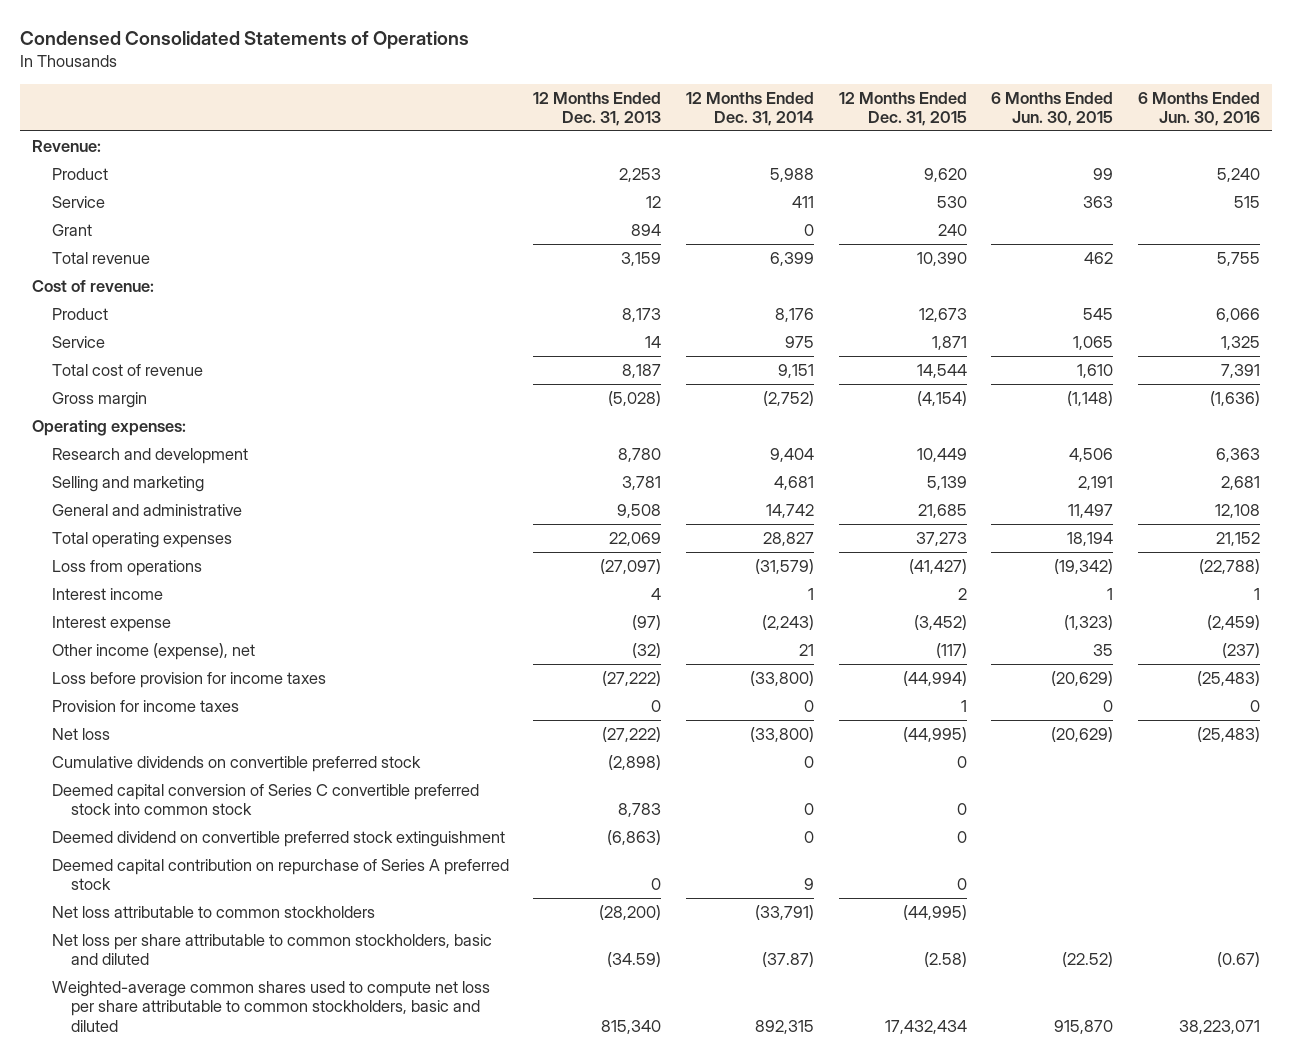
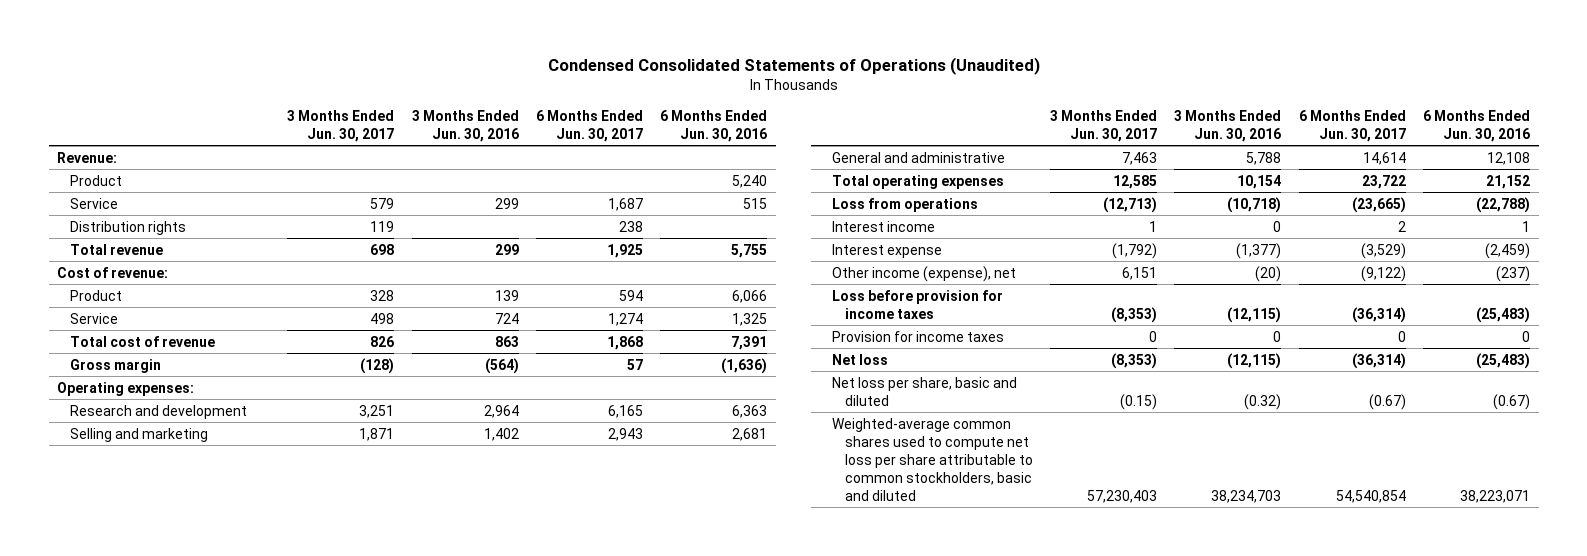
- Condensed Consolidated Statements of Operations
+ Condensed Consolidated Statements of Operations (Unaudited)
- | 12 Months Ended Dec. 31, 2013 | 12 Months Ended Dec. 31, 2014 | 12 Months Ended Dec. 31, 2015 | 6 Months Ended Jun. 30, 2015 | 6 Months Ended Jun. 30, 2016
+ | 3 Months Ended Jun. 30, 2017 | 3 Months Ended Jun. 30, 2016 | 6 Months Ended Jun. 30, 2017 | 6 Months Ended Jun. 30, 2016
- Grant | 894 | 0 | 240 | |
+ Distribution rights | 119 | | 238 |
- Cumulative dividends on convertible preferred stock | (2,898) | 0 | 0 | |
- Deemed capital conversion of Series C convertible preferred stock into common stock | 8,783 | 0 | 0 | |
- Deemed dividend on convertible preferred stock extinguishment | (6,863) | 0 | 0 | |
- Deemed capital contribution on repurchase of Series A preferred stock | 0 | 9 | 0 | |
- Net loss attributable to common stockholders | (28,200) | (33,791) | (44,995) | |
- Net loss per share attributable to common stockholders, basic and diluted | (34.59) | (37.87) | (2.58) | (22.52) | (0.67)
+ Net loss per share, basic and diluted | (0.15) | (0.32) | (0.67) | (0.67)

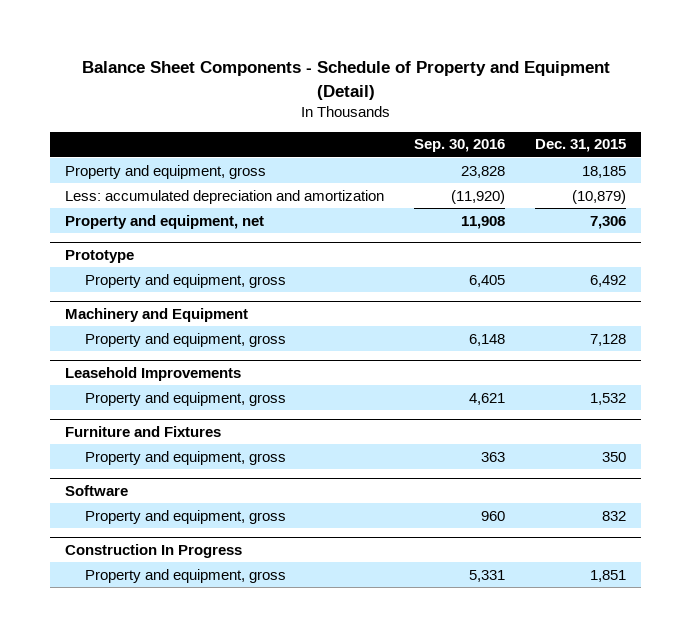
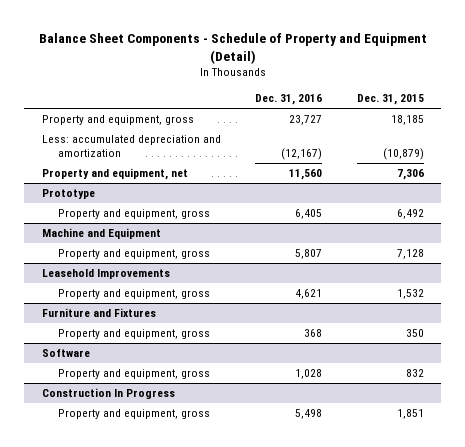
- | Sep. 30, 2016 | Dec. 31, 2015
+ | Dec. 31, 2016 | Dec. 31, 2015
- Machinery and Equipment
+ Machine and Equipment

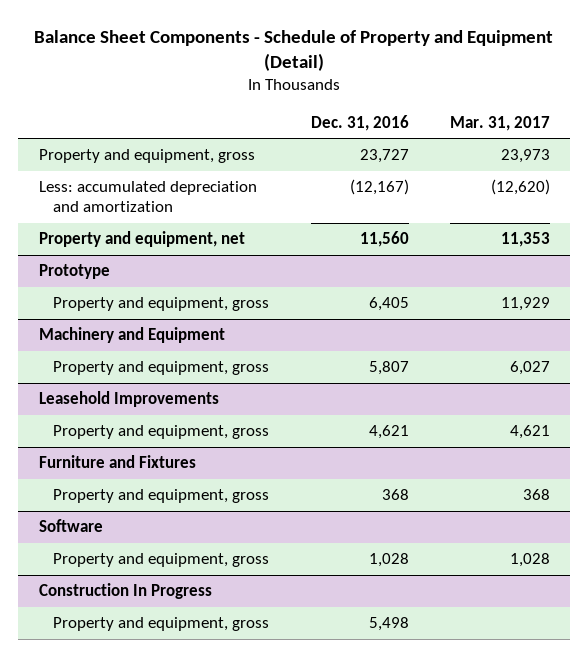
- | Dec. 31, 2016 | Dec. 31, 2015
+ | Dec. 31, 2016 | Mar. 31, 2017
- Machine and Equipment
+ Machinery and Equipment

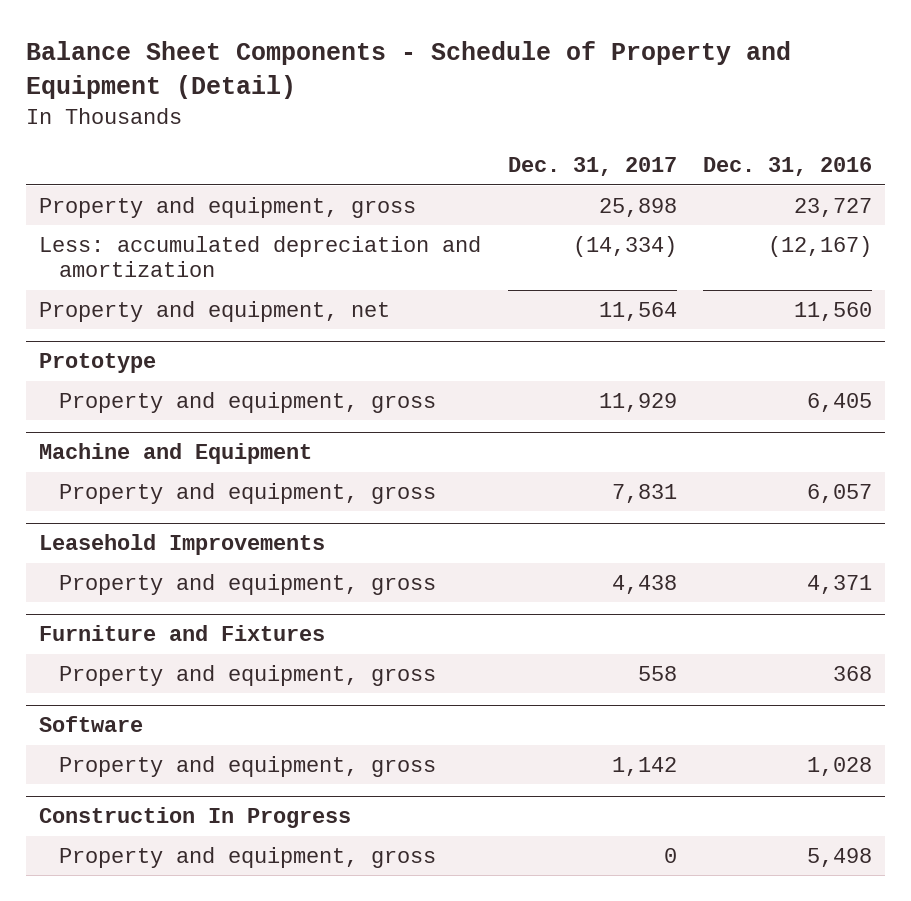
- | Dec. 31, 2016 | Mar. 31, 2017
+ | Dec. 31, 2017 | Dec. 31, 2016
- Machinery and Equipment
- Property and equipment, gross | 5,807 | 6,027
+ Machine and Equipment
+ Property and equipment, gross | 7,831 | 6,057
@ Leasehold Improvements
- Property and equipment, gross | 4,621 | 4,621
+ Property and equipment, gross | 4,438 | 4,371

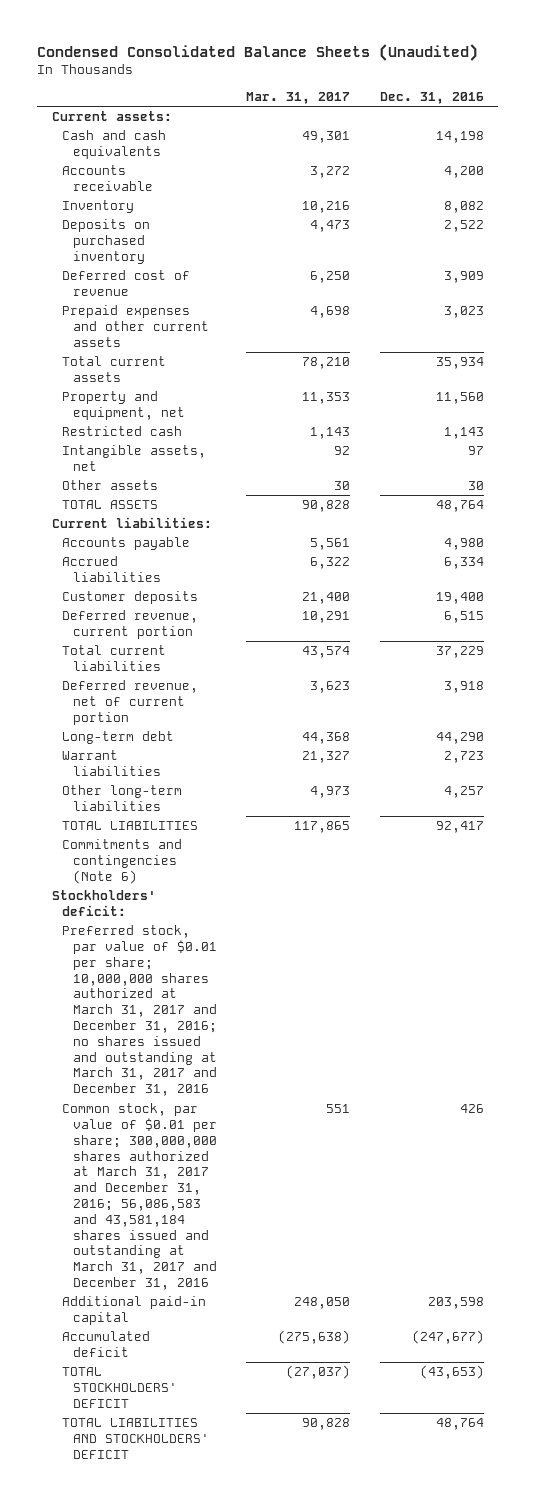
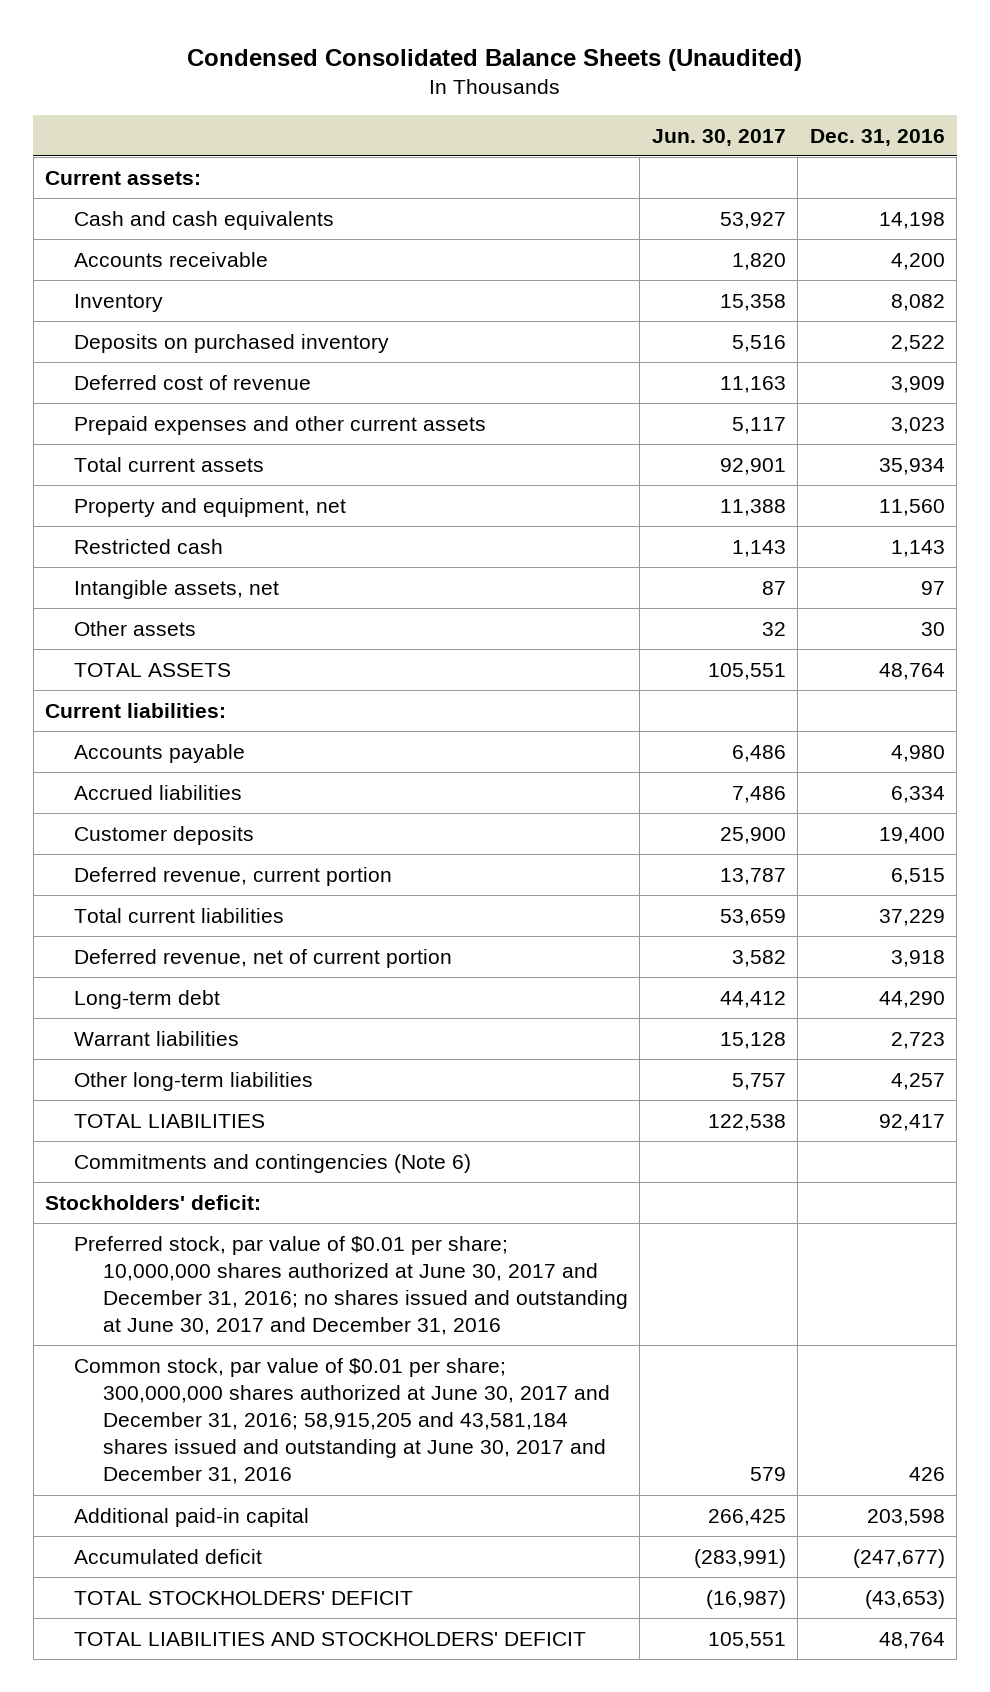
- | Mar. 31, 2017 | Dec. 31, 2016
+ | Jun. 30, 2017 | Dec. 31, 2016
- Preferred stock, par value of $0.01 per share; 10,000,000 shares authorized at March 31, 2017 and December 31, 2016; no shares issued and outstanding at March 31, 2017 and December 31, 2016
- Common stock, par value of $0.01 per share; 300,000,000 shares authorized at March 31, 2017 and December 31, 2016; 56,086,583 and 43,581,184 shares issued and outstanding at March 31, 2017 and December 31, 2016 | 551 | 426
+ Preferred stock, par value of $0.01 per share; 10,000,000 shares authorized at June 30, 2017 and December 31, 2016; no shares issued and outstanding at June 30, 2017 and December 31, 2016
+ Common stock, par value of $0.01 per share; 300,000,000 shares authorized at June 30, 2017 and December 31, 2016; 58,915,205 and 43,581,184 shares issued and outstanding at June 30, 2017 and December 31, 2016 | 579 | 426

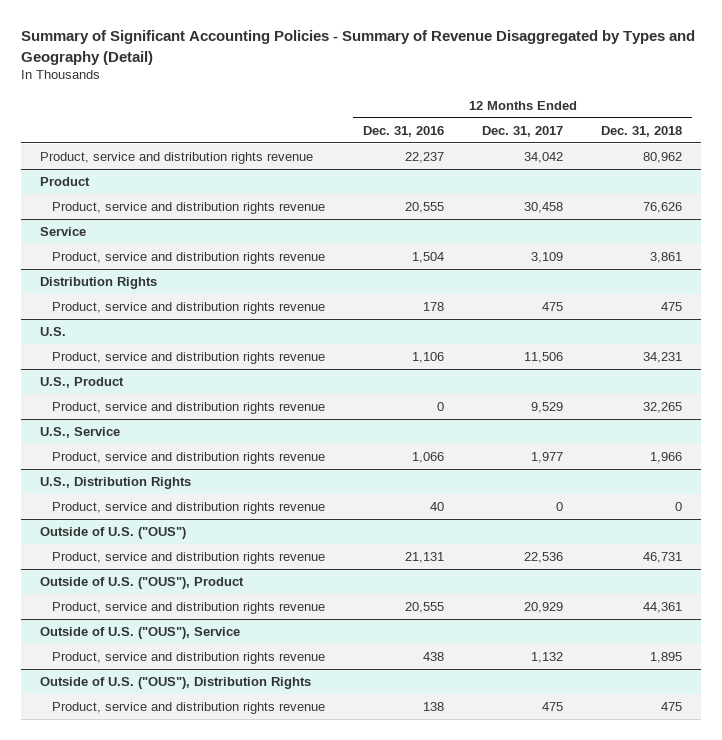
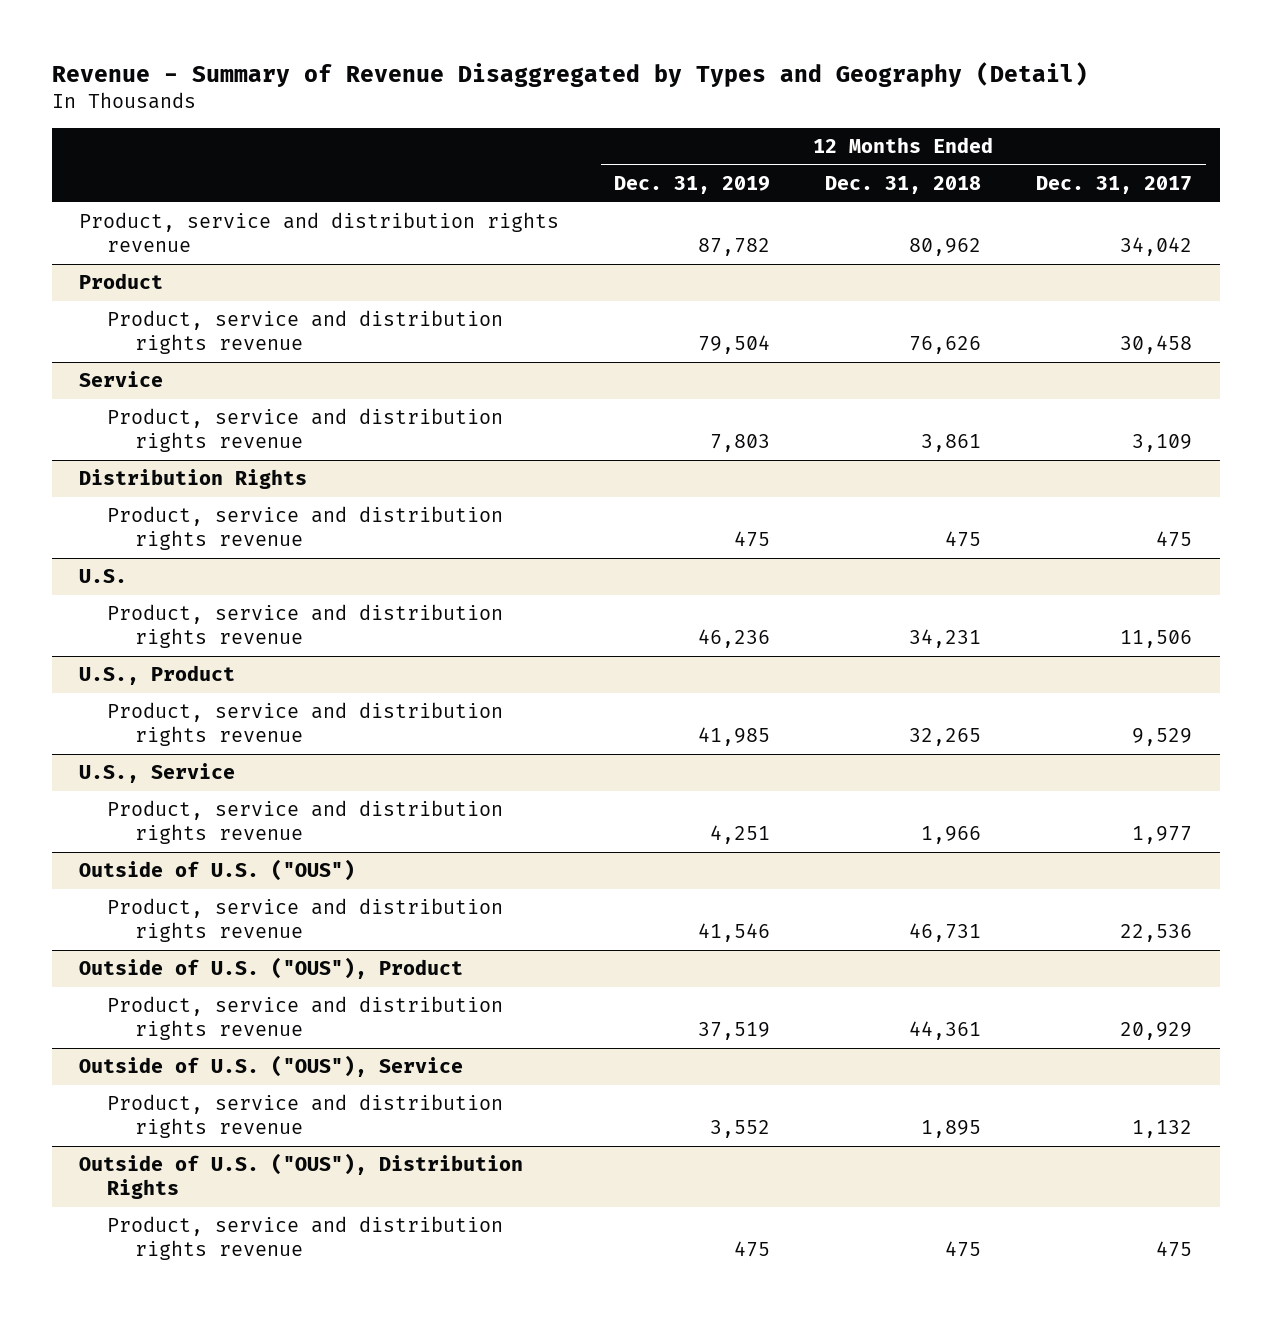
- Summary of Significant Accounting Policies - Summary of Revenue Disaggregated by Types and Geography (Detail)
+ Revenue - Summary of Revenue Disaggregated by Types and Geography (Detail)
- | 12 Months Ended Dec. 31, 2016 | 12 Months Ended Dec. 31, 2017 | 12 Months Ended Dec. 31, 2018
+ | 12 Months Ended Dec. 31, 2019 | 12 Months Ended Dec. 31, 2018 | 12 Months Ended Dec. 31, 2017
- U.S., Distribution Rights
- Product, service and distribution rights revenue | 40 | 0 | 0

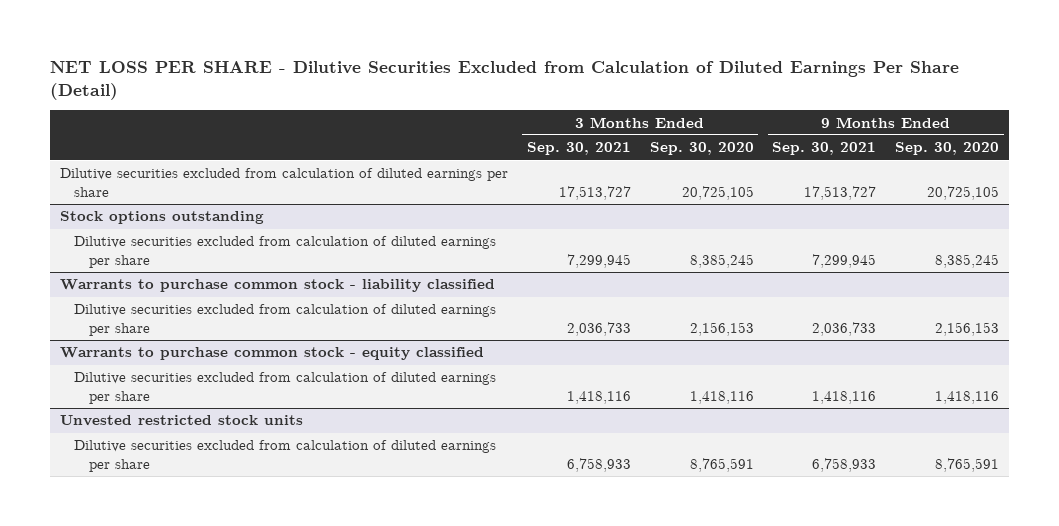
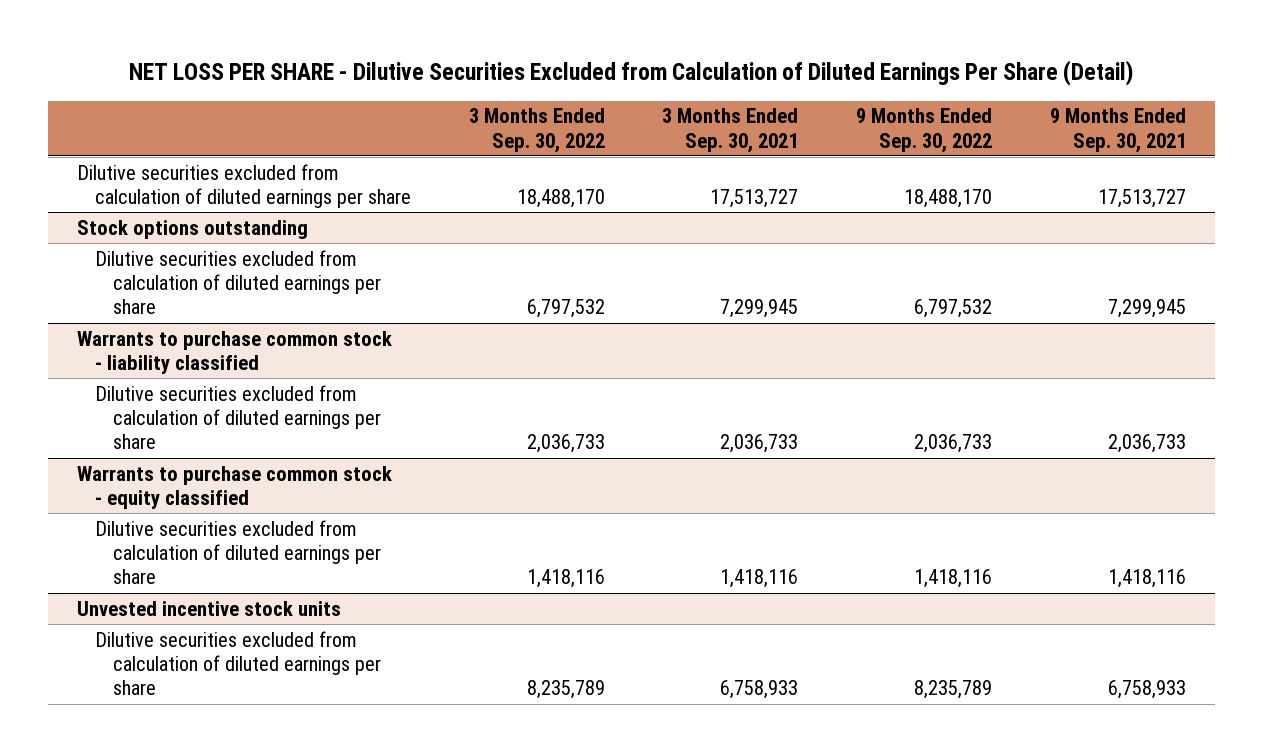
- | 3 Months Ended Sep. 30, 2021 | 3 Months Ended Sep. 30, 2020 | 9 Months Ended Sep. 30, 2021 | 9 Months Ended Sep. 30, 2020
+ | 3 Months Ended Sep. 30, 2022 | 3 Months Ended Sep. 30, 2021 | 9 Months Ended Sep. 30, 2022 | 9 Months Ended Sep. 30, 2021
- Unvested restricted stock units
+ Unvested incentive stock units

